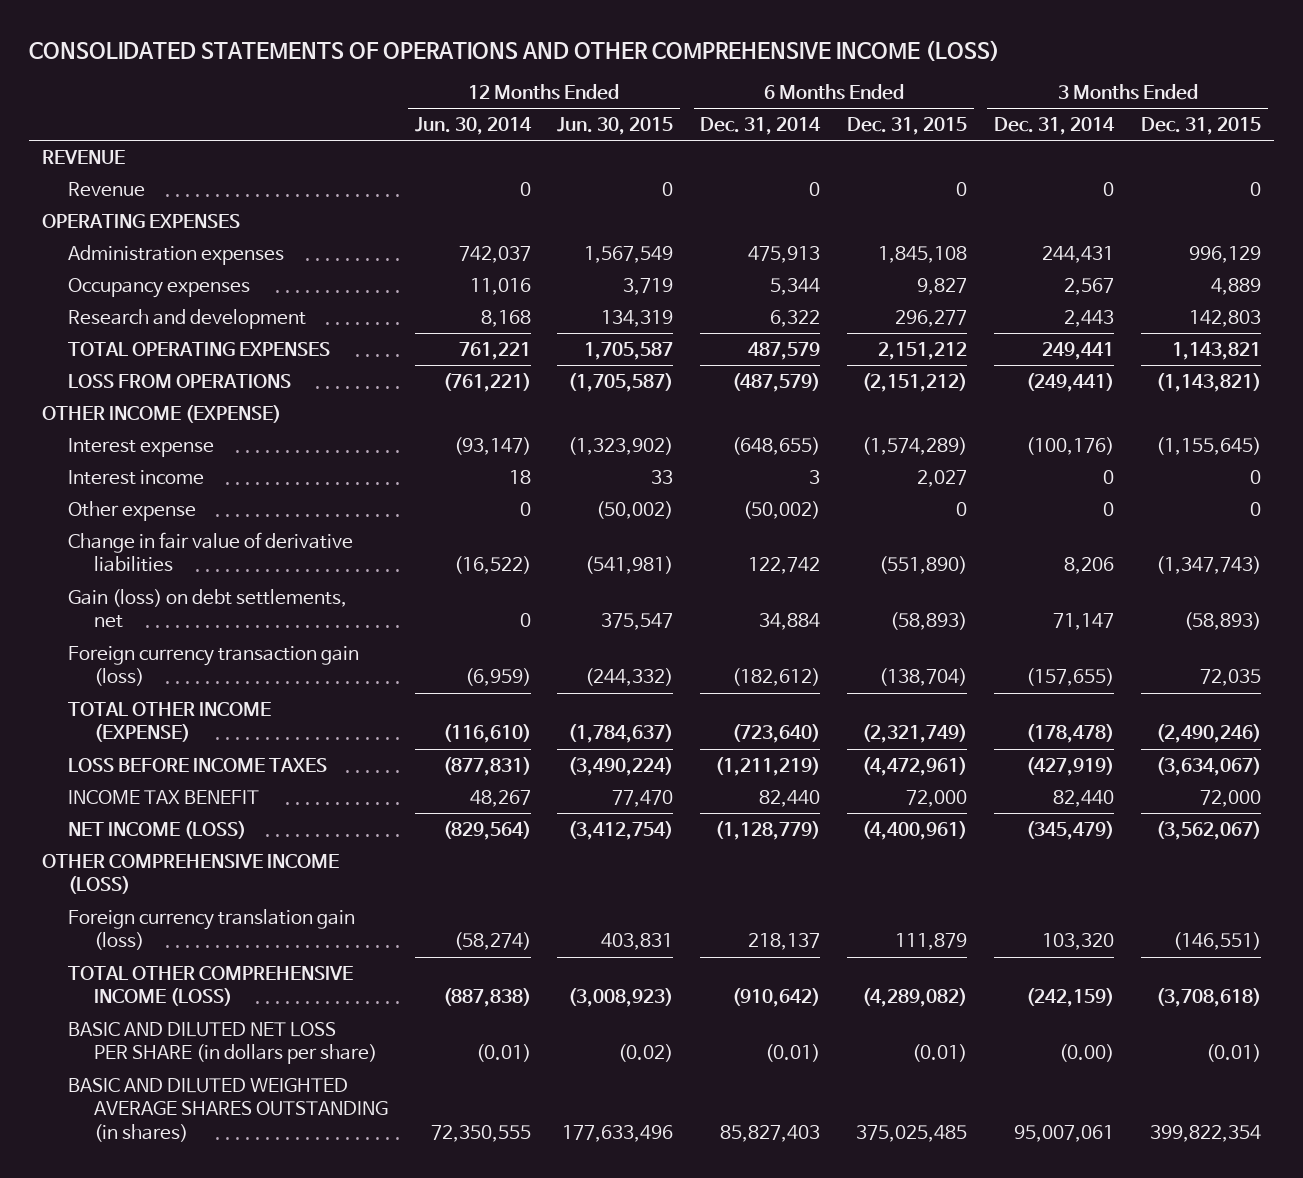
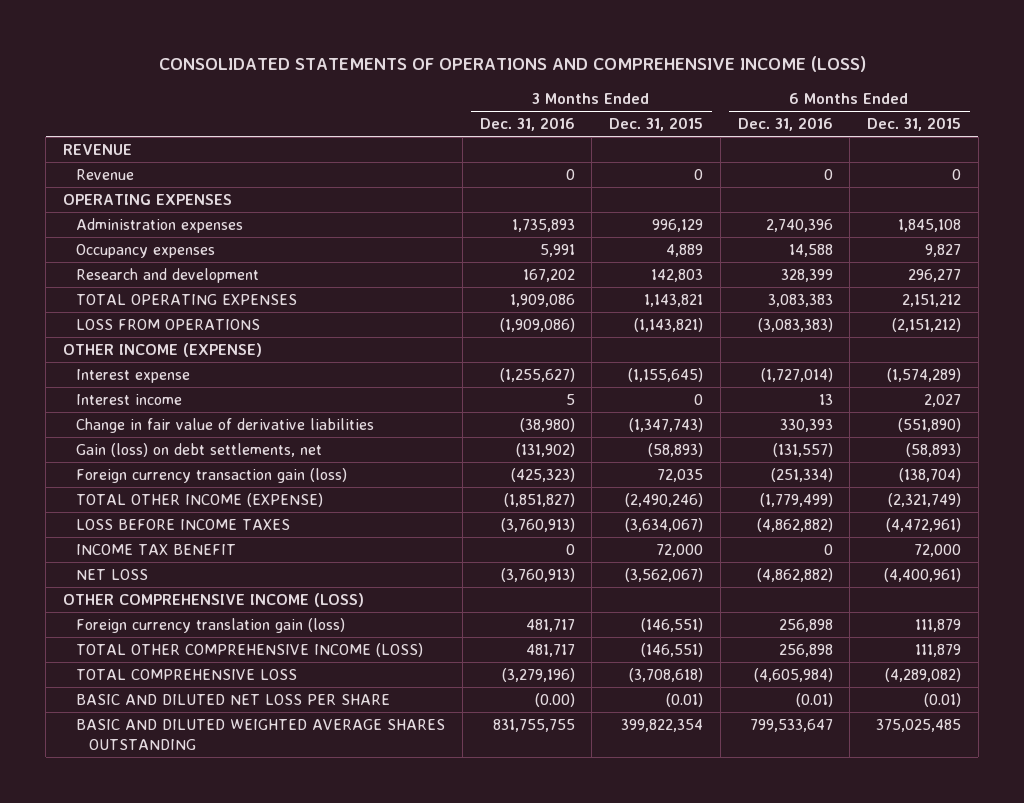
- CONSOLIDATED STATEMENTS OF OPERATIONS AND OTHER COMPREHENSIVE INCOME (LOSS)
+ CONSOLIDATED STATEMENTS OF OPERATIONS AND COMPREHENSIVE INCOME (LOSS)
- | 12 Months Ended Jun. 30, 2014 | 12 Months Ended Jun. 30, 2015 | 6 Months Ended Dec. 31, 2014 | 6 Months Ended Dec. 31, 2015 | 3 Months Ended Dec. 31, 2014 | 3 Months Ended Dec. 31, 2015
+ | 3 Months Ended Dec. 31, 2016 | 3 Months Ended Dec. 31, 2015 | 6 Months Ended Dec. 31, 2016 | 6 Months Ended Dec. 31, 2015
- Other expense | 0 | (50,002) | (50,002) | 0 | 0 | 0
- NET INCOME (LOSS) | (829,564) | (3,412,754) | (1,128,779) | (4,400,961) | (345,479) | (3,562,067)
+ NET LOSS | (3,760,913) | (3,562,067) | (4,862,882) | (4,400,961)
- TOTAL OTHER COMPREHENSIVE INCOME (LOSS) | (887,838) | (3,008,923) | (910,642) | (4,289,082) | (242,159) | (3,708,618)
- BASIC AND DILUTED NET LOSS PER SHARE (in dollars per share) | (0.01) | (0.02) | (0.01) | (0.01) | (0.00) | (0.01)
- BASIC AND DILUTED WEIGHTED AVERAGE SHARES OUTSTANDING (in shares) | 72,350,555 | 177,633,496 | 85,827,403 | 375,025,485 | 95,007,061 | 399,822,354
+ TOTAL OTHER COMPREHENSIVE INCOME (LOSS) | 481,717 | (146,551) | 256,898 | 111,879
+ TOTAL COMPREHENSIVE LOSS | (3,279,196) | (3,708,618) | (4,605,984) | (4,289,082)
+ BASIC AND DILUTED NET LOSS PER SHARE | (0.00) | (0.01) | (0.01) | (0.01)
+ BASIC AND DILUTED WEIGHTED AVERAGE SHARES OUTSTANDING | 831,755,755 | 399,822,354 | 799,533,647 | 375,025,485

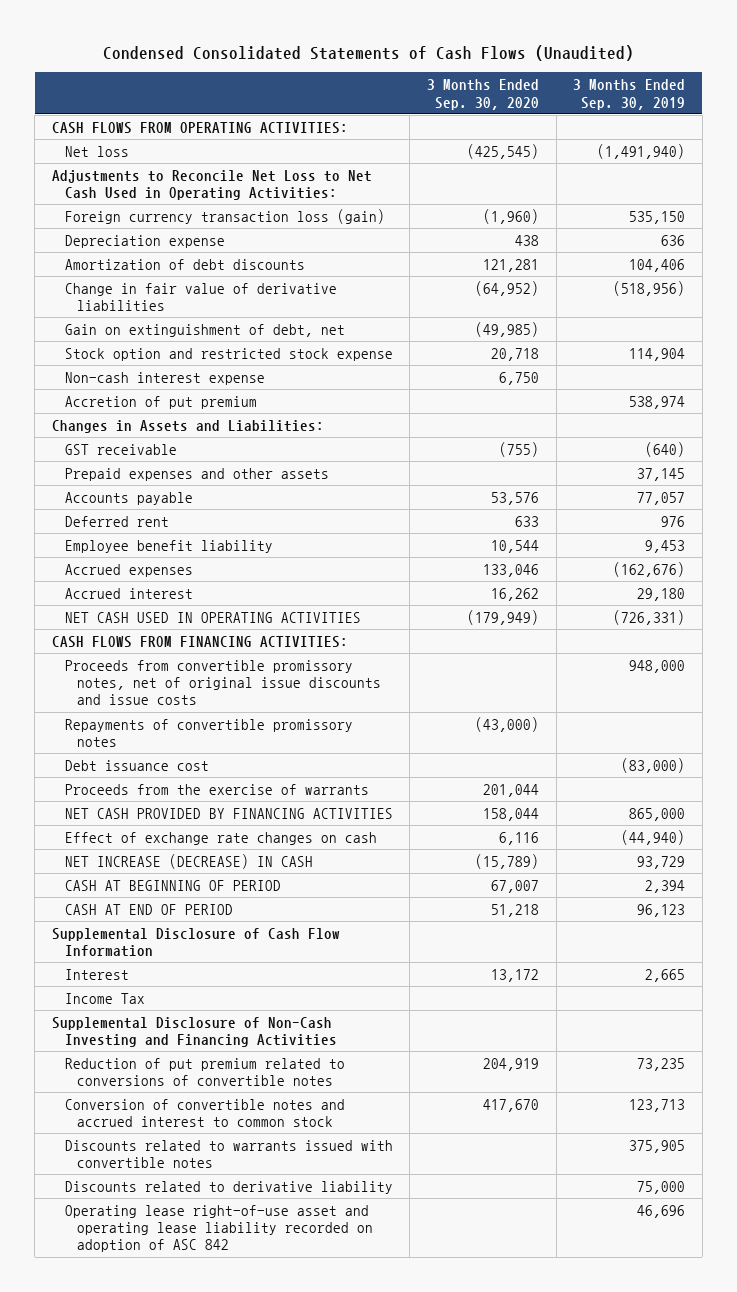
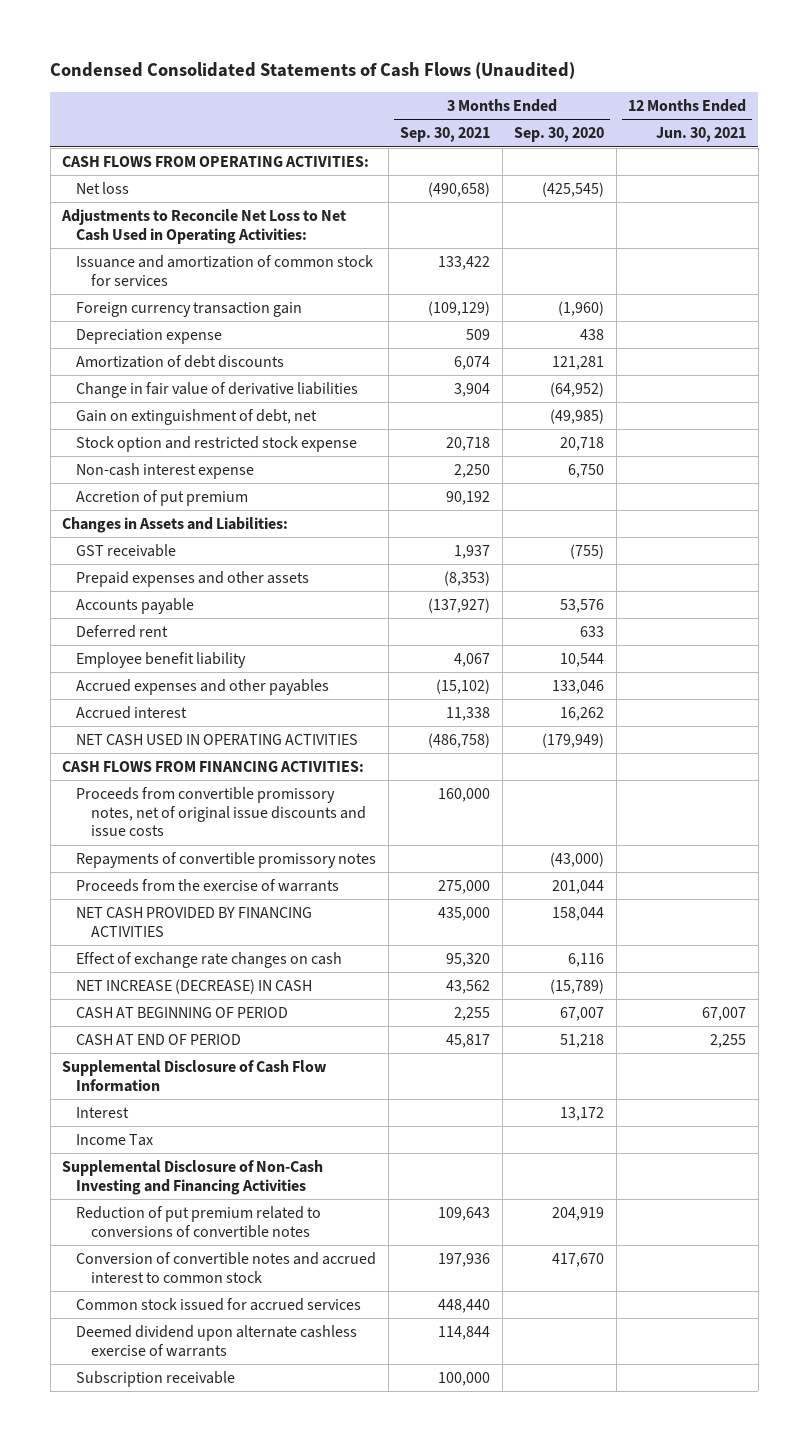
- | 3 Months Ended Sep. 30, 2020 | 3 Months Ended Sep. 30, 2019
+ | 3 Months Ended Sep. 30, 2021 | 3 Months Ended Sep. 30, 2020 | 12 Months Ended Jun. 30, 2021
- Foreign currency transaction loss (gain) | (1,960) | 535,150
+ Issuance and amortization of common stock for services | 133,422 | |
+ Foreign currency transaction gain | (109,129) | (1,960) |
- Accrued expenses | 133,046 | (162,676)
+ Accrued expenses and other payables | (15,102) | 133,046 |
- Debt issuance cost | | (83,000)
- Discounts related to warrants issued with convertible notes | | 375,905
- Discounts related to derivative liability | | 75,000
- Operating lease right-of-use asset and operating lease liability recorded on adoption of ASC 842 | | 46,696
+ Common stock issued for accrued services | 448,440 | |
+ Deemed dividend upon alternate cashless exercise of warrants | 114,844 | |
+ Subscription receivable | 100,000 | |

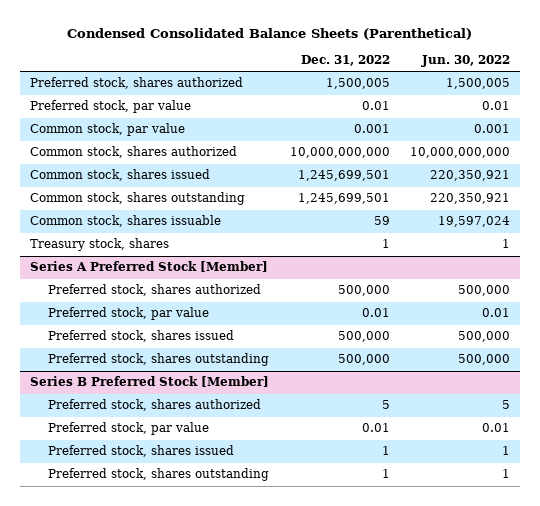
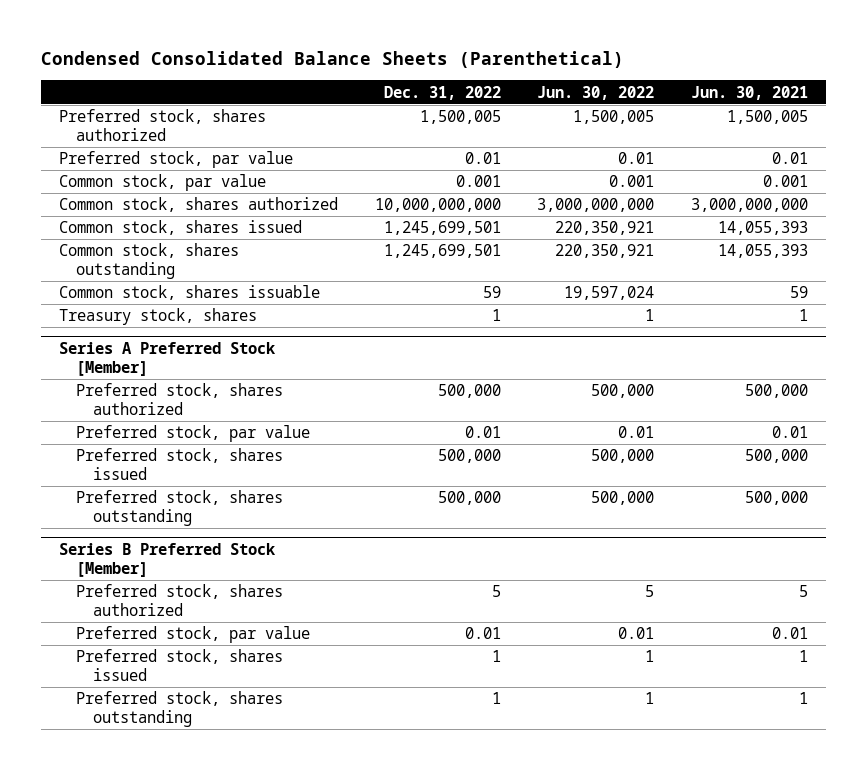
- | Dec. 31, 2022 | Jun. 30, 2022
+ | Dec. 31, 2022 | Jun. 30, 2022 | Jun. 30, 2021
- Common stock, shares authorized | 10,000,000,000 | 10,000,000,000
+ Common stock, shares authorized | 10,000,000,000 | 3,000,000,000 | 3,000,000,000

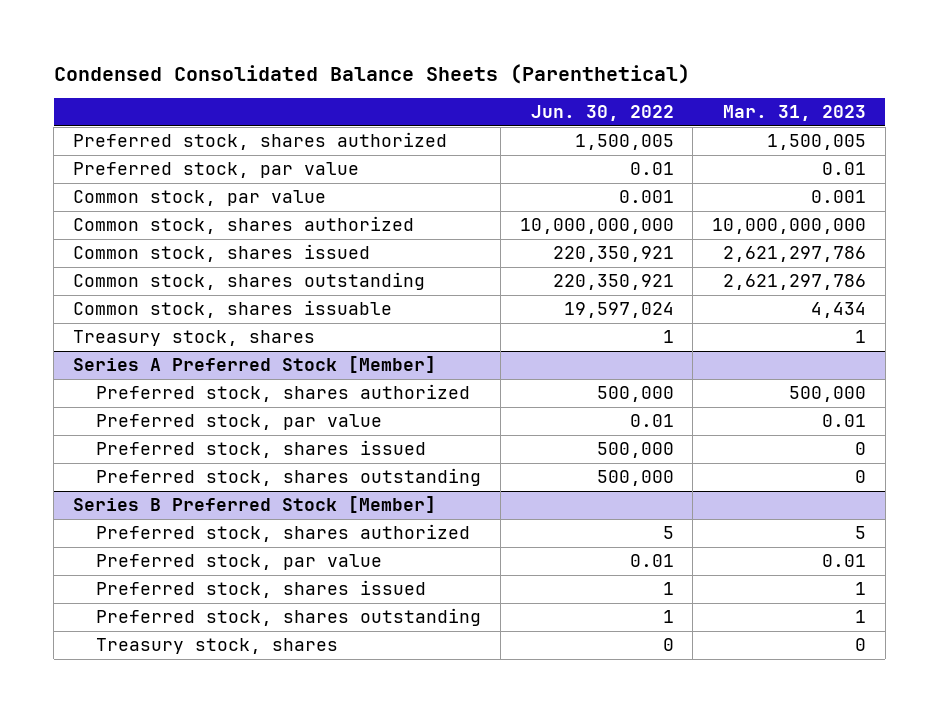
- | Dec. 31, 2022 | Jun. 30, 2022 | Jun. 30, 2021
+ | Jun. 30, 2022 | Mar. 31, 2023
- Common stock, shares authorized | 10,000,000,000 | 3,000,000,000 | 3,000,000,000
+ Common stock, shares authorized | 10,000,000,000 | 10,000,000,000
@ Series B Preferred Stock [Member]
+ Treasury stock, shares | 0 | 0

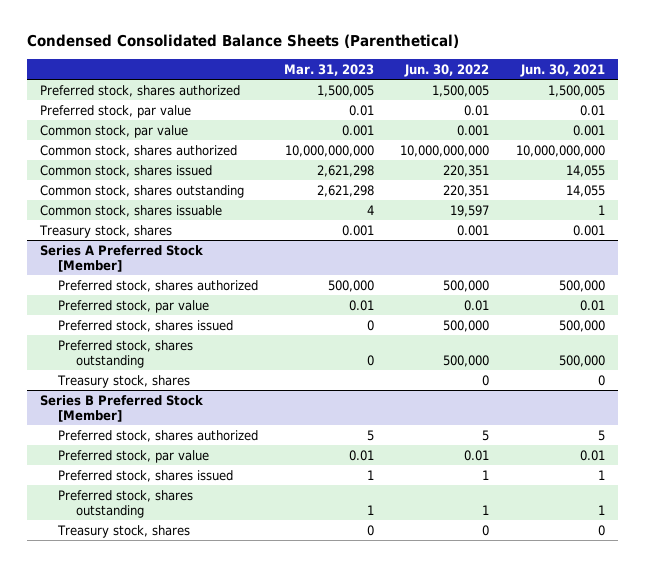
- | Jun. 30, 2022 | Mar. 31, 2023
+ | Mar. 31, 2023 | Jun. 30, 2022 | Jun. 30, 2021
- Common stock, shares issued | 220,350,921 | 2,621,297,786
- Common stock, shares outstanding | 220,350,921 | 2,621,297,786
- Common stock, shares issuable | 19,597,024 | 4,434
- Treasury stock, shares | 1 | 1
+ Common stock, shares issued | 2,621,298 | 220,351 | 14,055
+ Common stock, shares outstanding | 2,621,298 | 220,351 | 14,055
+ Common stock, shares issuable | 4 | 19,597 | 1
+ Treasury stock, shares | 0.001 | 0.001 | 0.001
@ Series A Preferred Stock [Member]
+ Treasury stock, shares | | 0 | 0

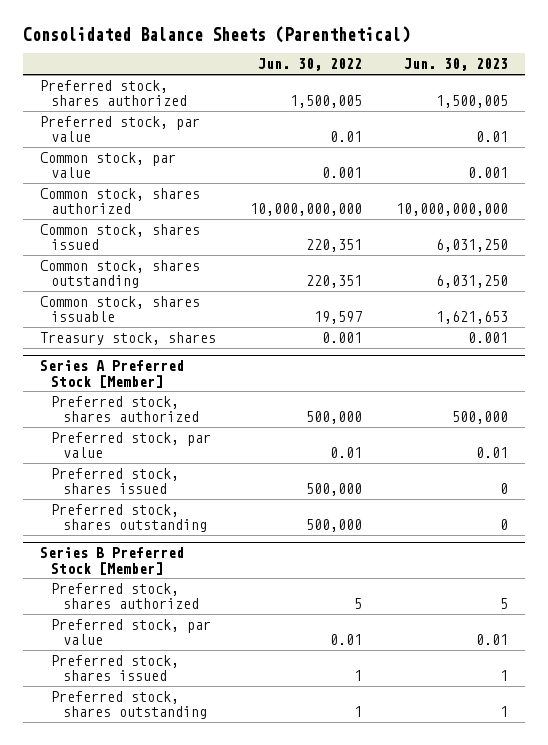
- Condensed Consolidated Balance Sheets (Parenthetical)
+ Consolidated Balance Sheets (Parenthetical)
- | Mar. 31, 2023 | Jun. 30, 2022 | Jun. 30, 2021
+ | Jun. 30, 2022 | Jun. 30, 2023
@ Series A Preferred Stock [Member]
- Treasury stock, shares | | 0 | 0
@ Series B Preferred Stock [Member]
- Treasury stock, shares | 0 | 0 | 0

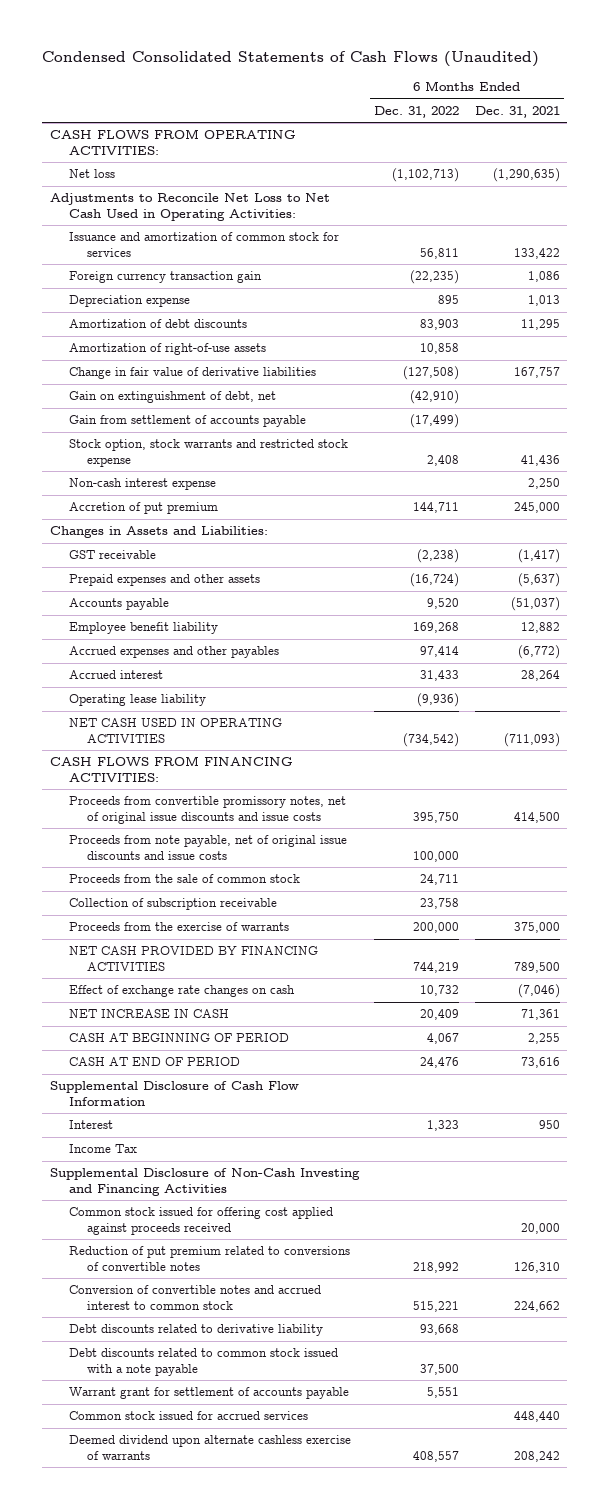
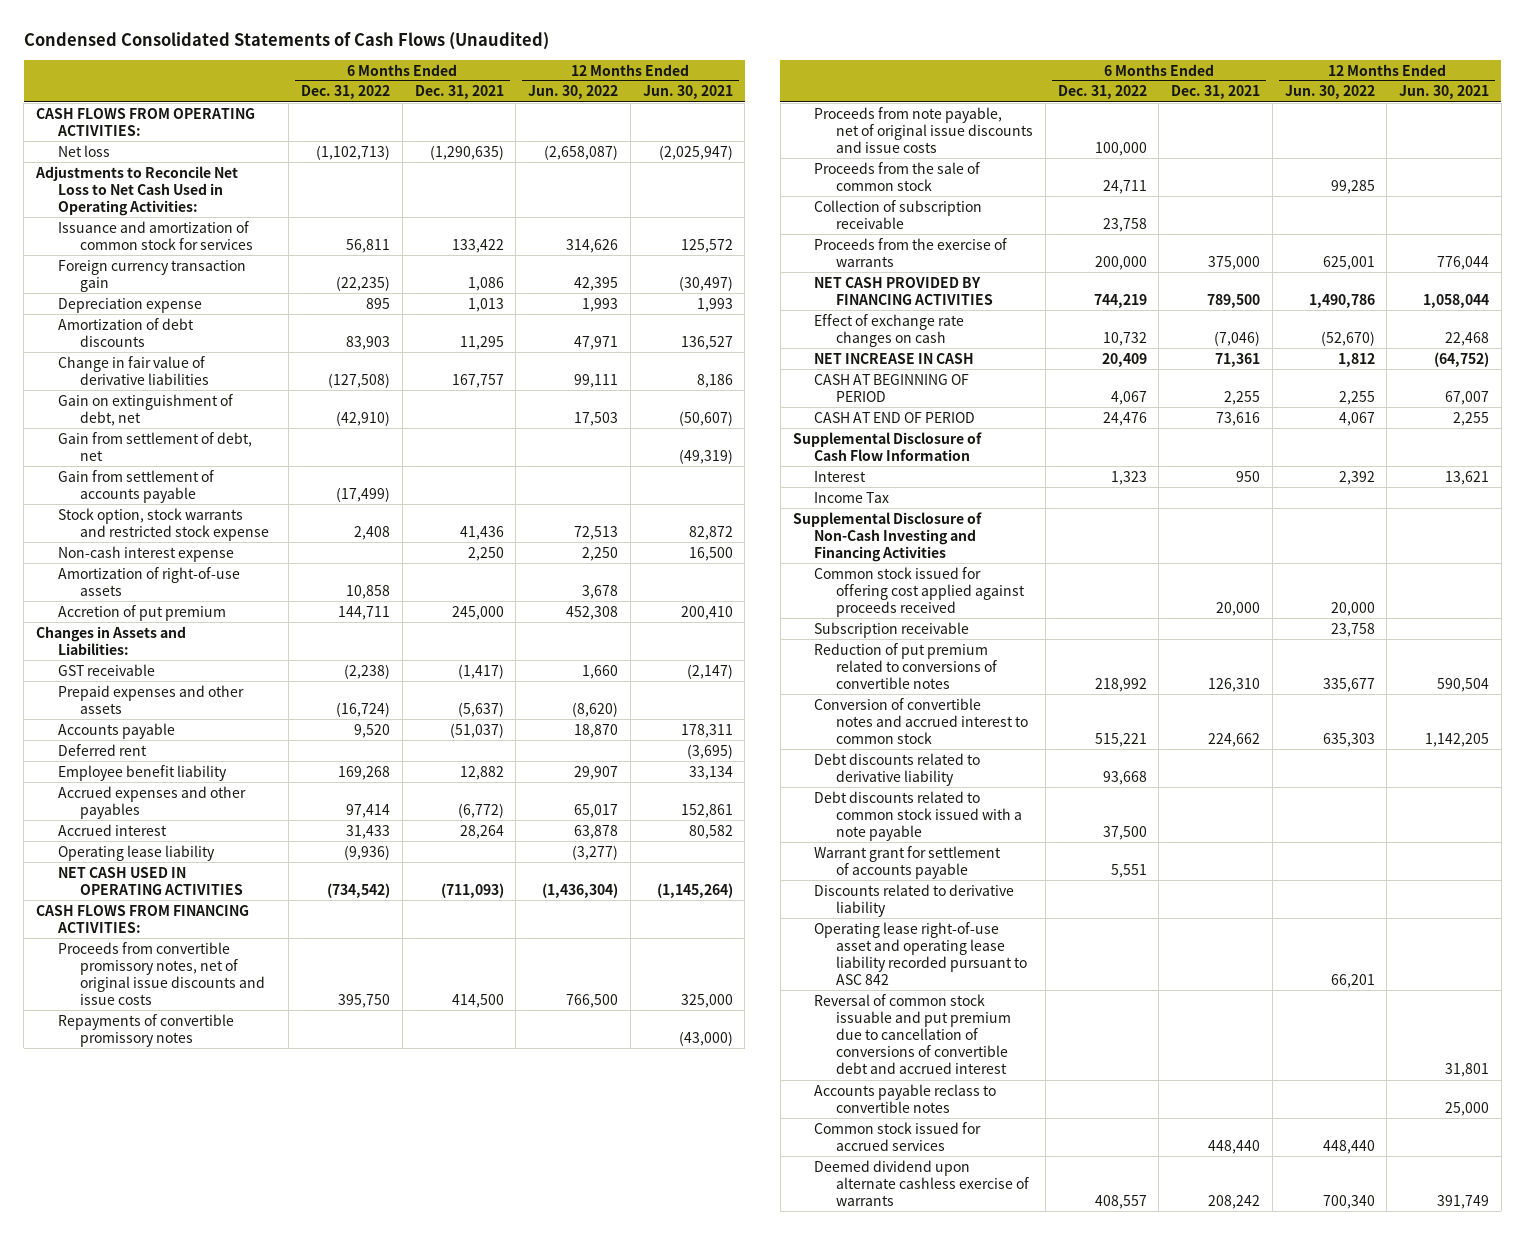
- | 6 Months Ended Dec. 31, 2022 | 6 Months Ended Dec. 31, 2021
+ | 6 Months Ended Dec. 31, 2022 | 6 Months Ended Dec. 31, 2021 | 12 Months Ended Jun. 30, 2022 | 12 Months Ended Jun. 30, 2021
+ Gain from settlement of debt, net | | | | (49,319)
moved down: Amortization of right-of-use assets | 10,858 | | 3,678 |
+ Deferred rent | | | | (3,695)
+ Repayments of convertible promissory notes | | | | (43,000)
+ Subscription receivable | | | 23,758 |
+ Discounts related to derivative liability
+ Operating lease right-of-use asset and operating lease liability recorded pursuant to ASC 842 | | | 66,201 |
+ Reversal of common stock issuable and put premium due to cancellation of conversions of convertible debt and accrued interest | | | | 31,801
+ Accounts payable reclass to convertible notes | | | | 25,000

